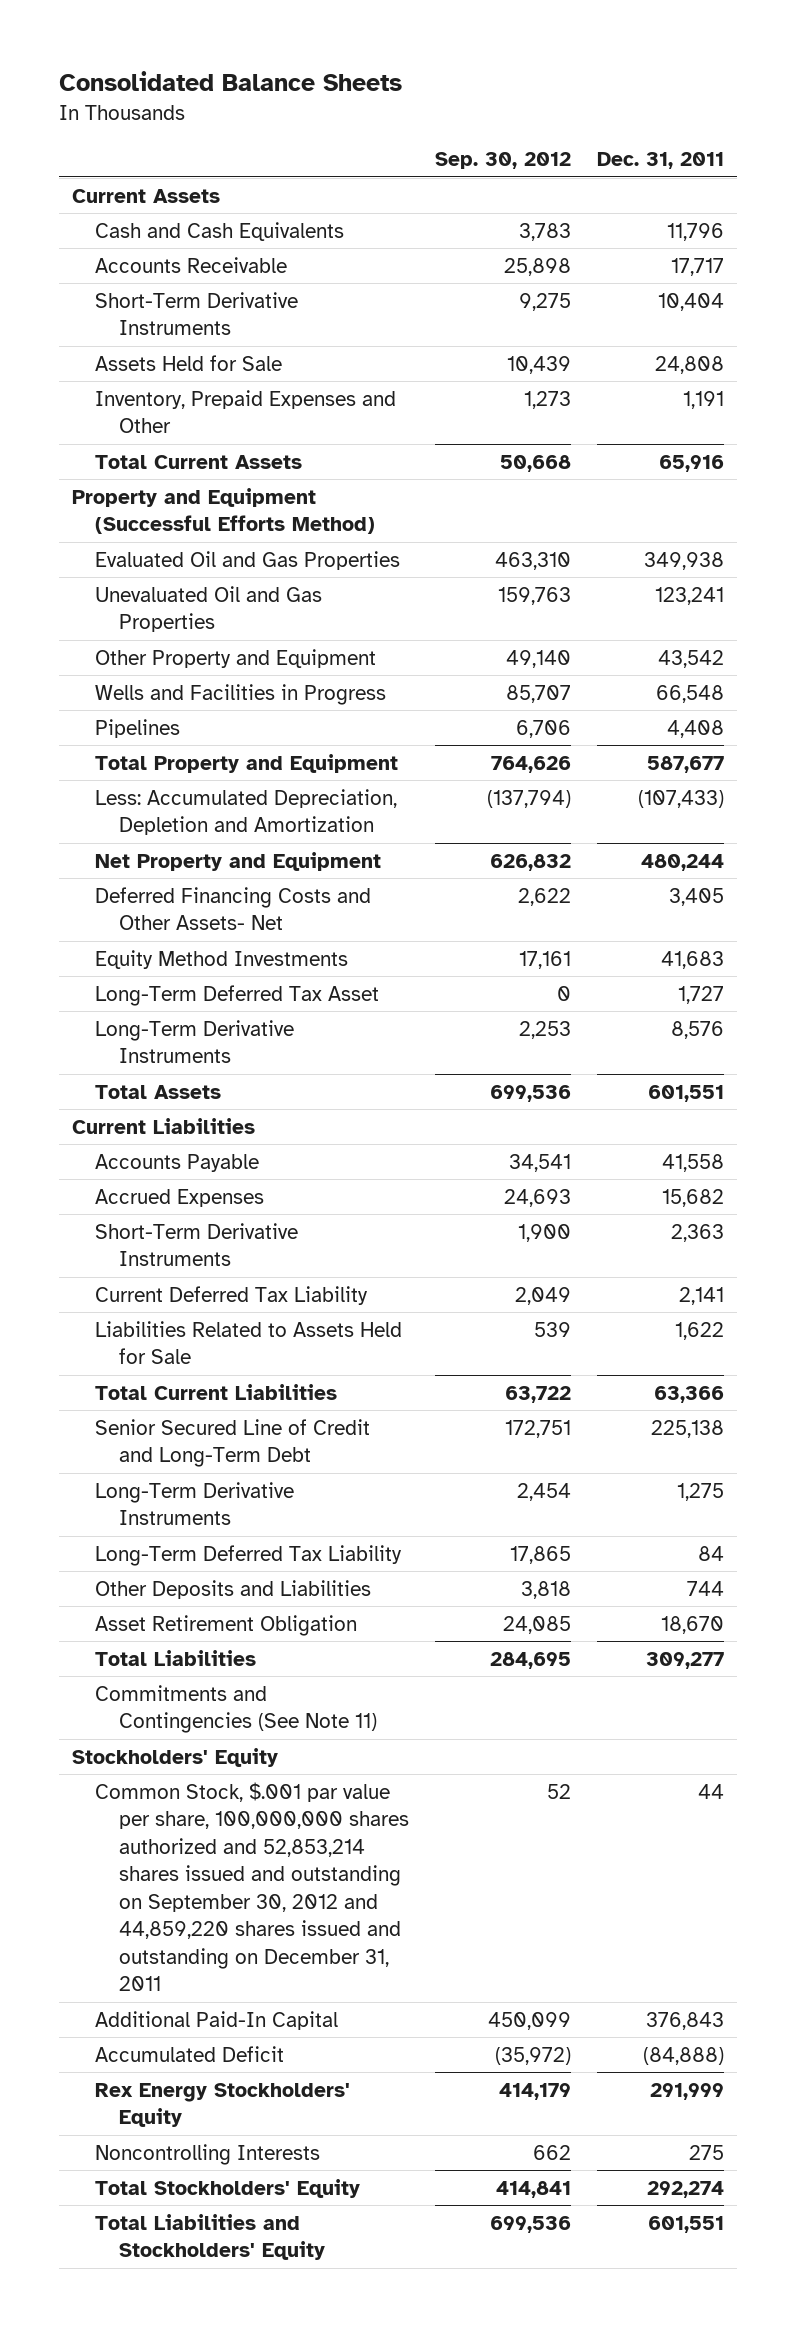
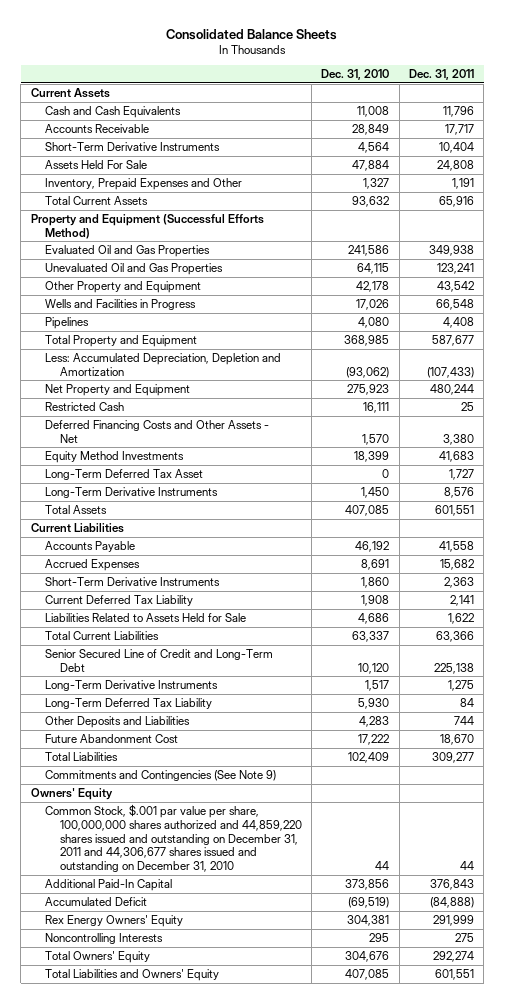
- | Sep. 30, 2012 | Dec. 31, 2011
+ | Dec. 31, 2010 | Dec. 31, 2011
- Assets Held for Sale | 10,439 | 24,808
+ Assets Held For Sale | 47,884 | 24,808
- Deferred Financing Costs and Other Assets- Net | 2,622 | 3,405
+ Restricted Cash | 16,111 | 25
+ Deferred Financing Costs and Other Assets - Net | 1,570 | 3,380
- Asset Retirement Obligation | 24,085 | 18,670
+ Future Abandonment Cost | 17,222 | 18,670
- Commitments and Contingencies (See Note 11)
- Stockholders' Equity
- Common Stock, $.001 par value per share, 100,000,000 shares authorized and 52,853,214 shares issued and outstanding on September 30, 2012 and 44,859,220 shares issued and outstanding on December 31, 2011 | 52 | 44
+ Commitments and Contingencies (See Note 9)
+ Owners' Equity
+ Common Stock, $.001 par value per share, 100,000,000 shares authorized and 44,859,220 shares issued and outstanding on December 31, 2011 and 44,306,677 shares issued and outstanding on December 31, 2010 | 44 | 44
- Rex Energy Stockholders' Equity | 414,179 | 291,999
+ Rex Energy Owners' Equity | 304,381 | 291,999
- Total Stockholders' Equity | 414,841 | 292,274
- Total Liabilities and Stockholders' Equity | 699,536 | 601,551
+ Total Owners' Equity | 304,676 | 292,274
+ Total Liabilities and Owners' Equity | 407,085 | 601,551

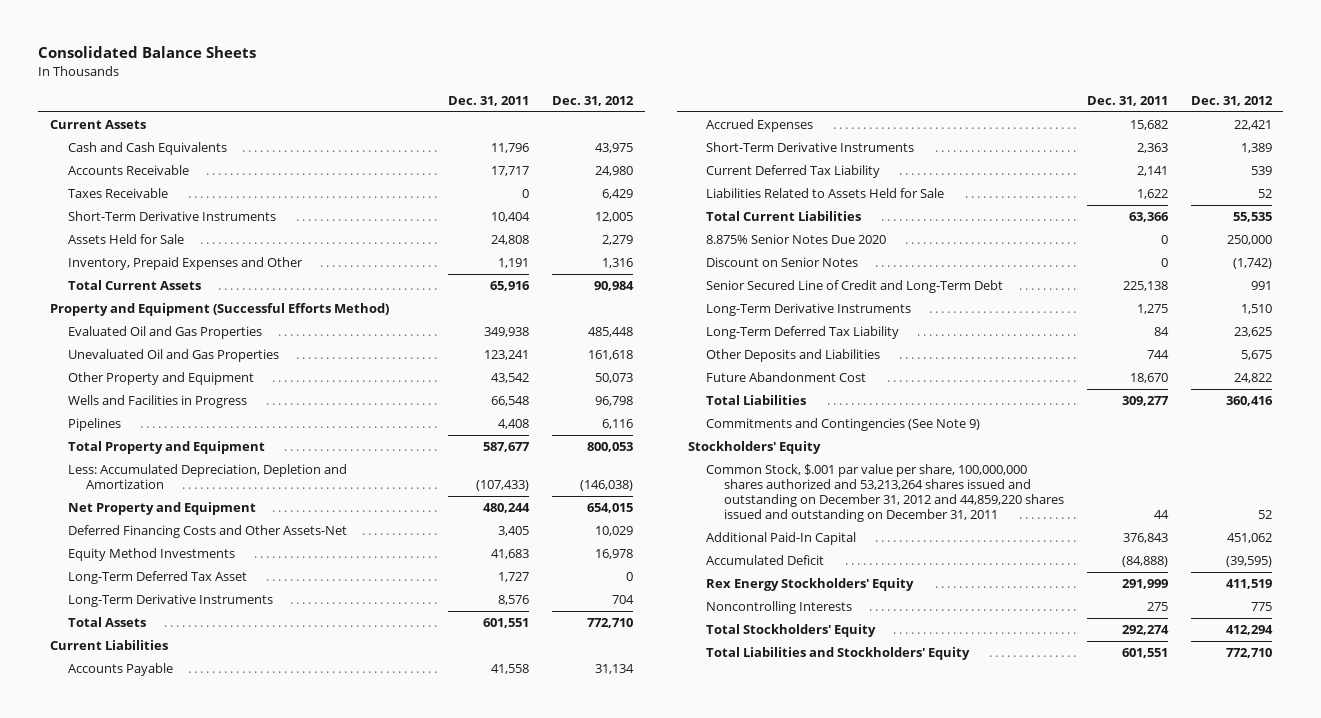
- | Dec. 31, 2010 | Dec. 31, 2011
+ | Dec. 31, 2011 | Dec. 31, 2012
+ Taxes Receivable | 0 | 6,429
- Assets Held For Sale | 47,884 | 24,808
+ Assets Held for Sale | 24,808 | 2,279
- Restricted Cash | 16,111 | 25
- Deferred Financing Costs and Other Assets - Net | 1,570 | 3,380
+ Deferred Financing Costs and Other Assets-Net | 3,405 | 10,029
+ 8.875% Senior Notes Due 2020 | 0 | 250,000
+ Discount on Senior Notes | 0 | (1,742)
- Owners' Equity
- Common Stock, $.001 par value per share, 100,000,000 shares authorized and 44,859,220 shares issued and outstanding on December 31, 2011 and 44,306,677 shares issued and outstanding on December 31, 2010 | 44 | 44
+ Stockholders' Equity
+ Common Stock, $.001 par value per share, 100,000,000 shares authorized and 53,213,264 shares issued and outstanding on December 31, 2012 and 44,859,220 shares issued and outstanding on December 31, 2011 | 44 | 52
- Rex Energy Owners' Equity | 304,381 | 291,999
+ Rex Energy Stockholders' Equity | 291,999 | 411,519
- Total Owners' Equity | 304,676 | 292,274
- Total Liabilities and Owners' Equity | 407,085 | 601,551
+ Total Stockholders' Equity | 292,274 | 412,294
+ Total Liabilities and Stockholders' Equity | 601,551 | 772,710

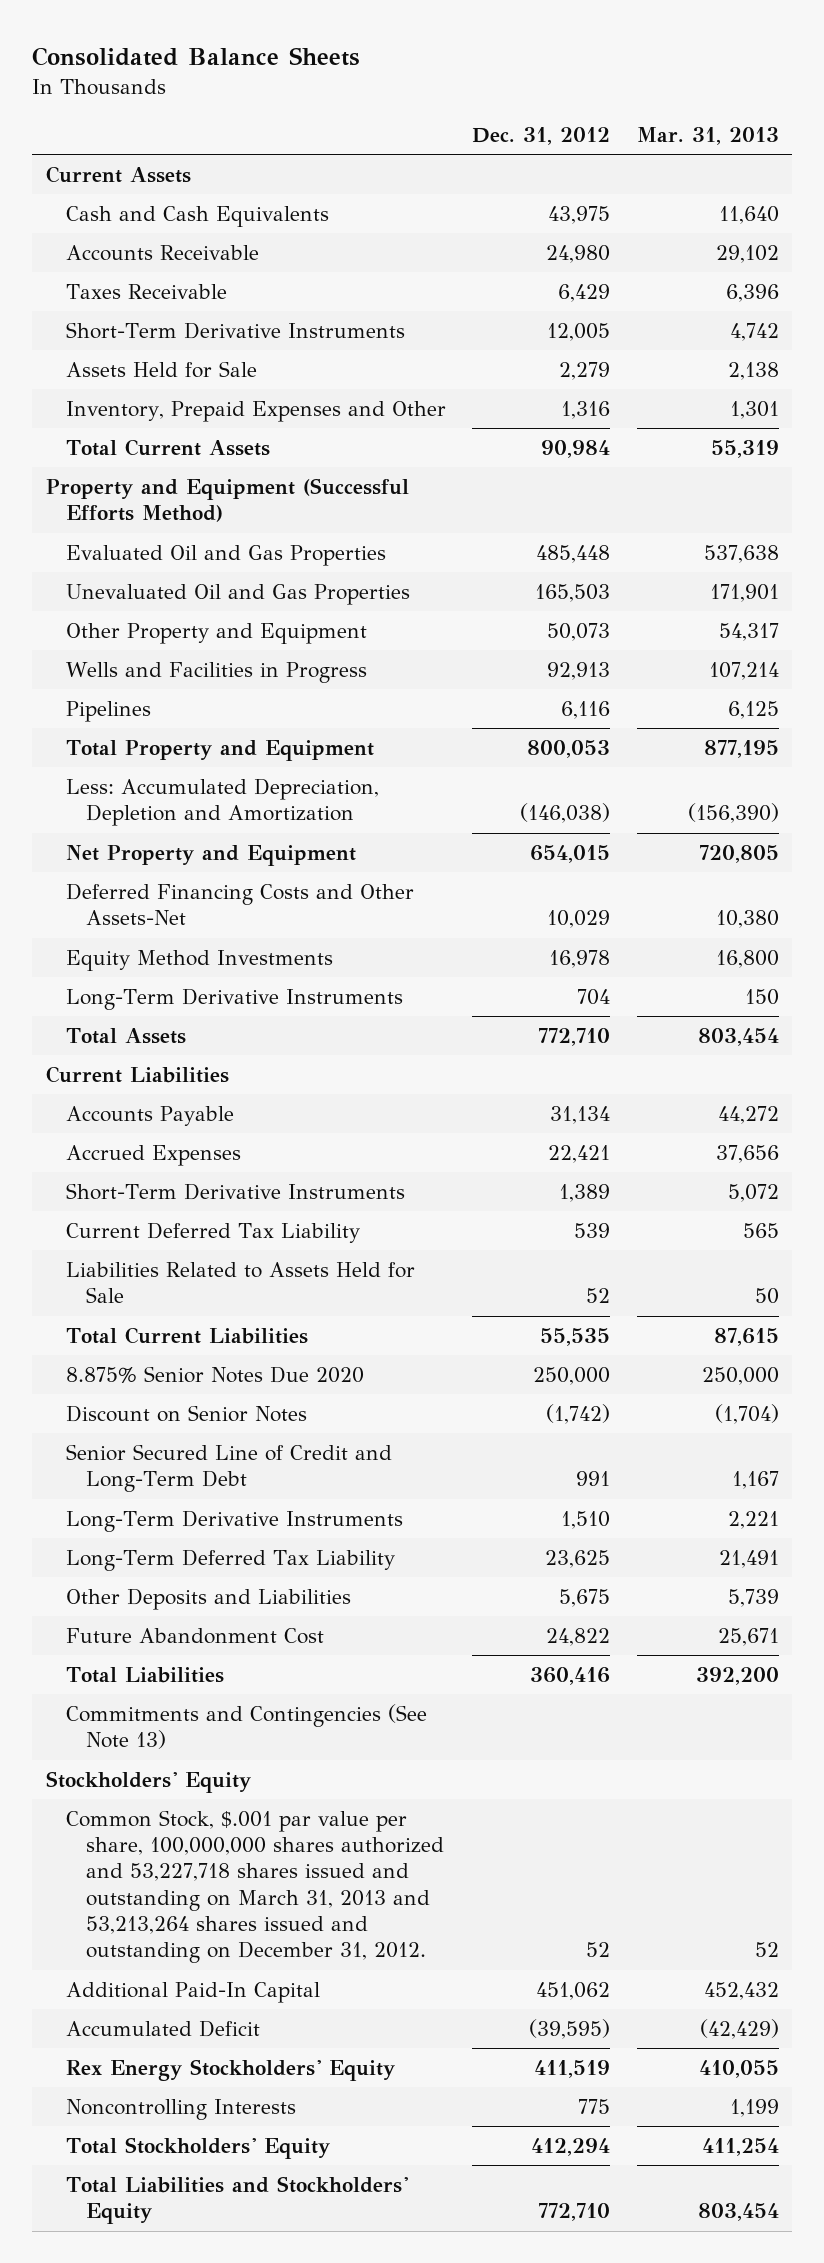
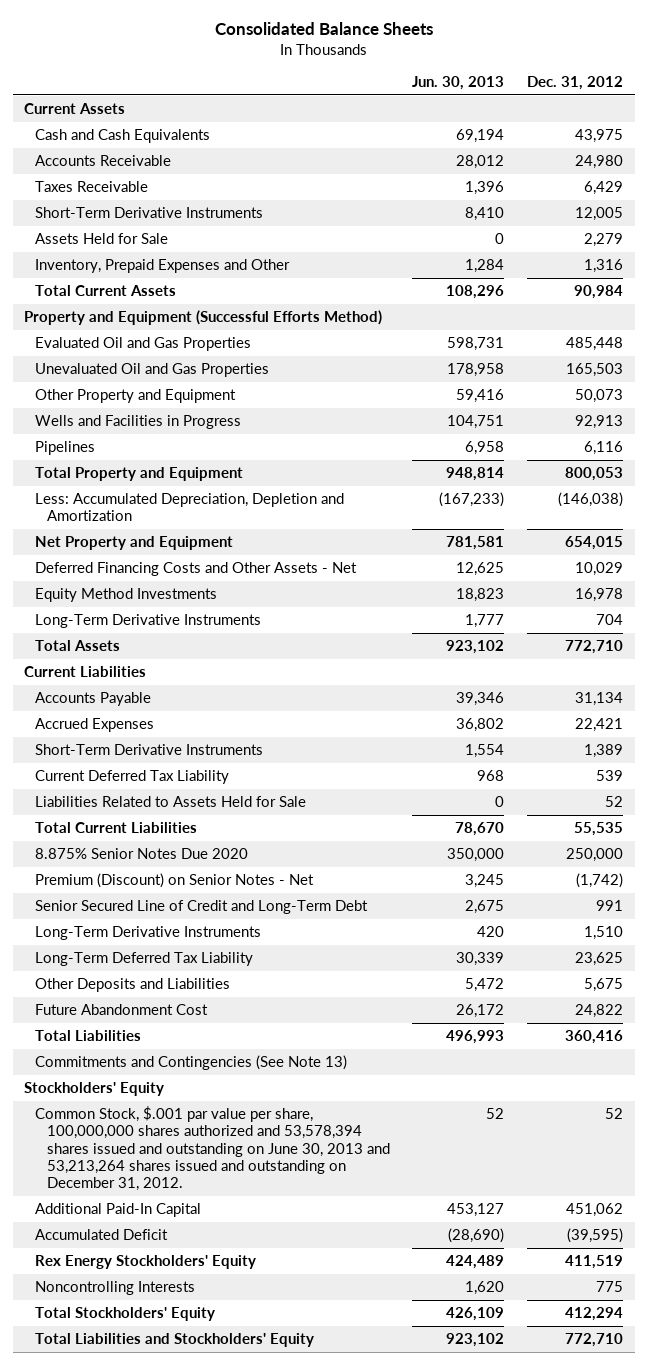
- | Dec. 31, 2012 | Mar. 31, 2013
+ | Jun. 30, 2013 | Dec. 31, 2012
- Deferred Financing Costs and Other Assets-Net | 10,029 | 10,380
+ Deferred Financing Costs and Other Assets - Net | 12,625 | 10,029
- Discount on Senior Notes | (1,742) | (1,704)
+ Premium (Discount) on Senior Notes - Net | 3,245 | (1,742)
- Common Stock, $.001 par value per share, 100,000,000 shares authorized and 53,227,718 shares issued and outstanding on March 31, 2013 and 53,213,264 shares issued and outstanding on December 31, 2012. | 52 | 52
+ Common Stock, $.001 par value per share, 100,000,000 shares authorized and 53,578,394 shares issued and outstanding on June 30, 2013 and 53,213,264 shares issued and outstanding on December 31, 2012. | 52 | 52

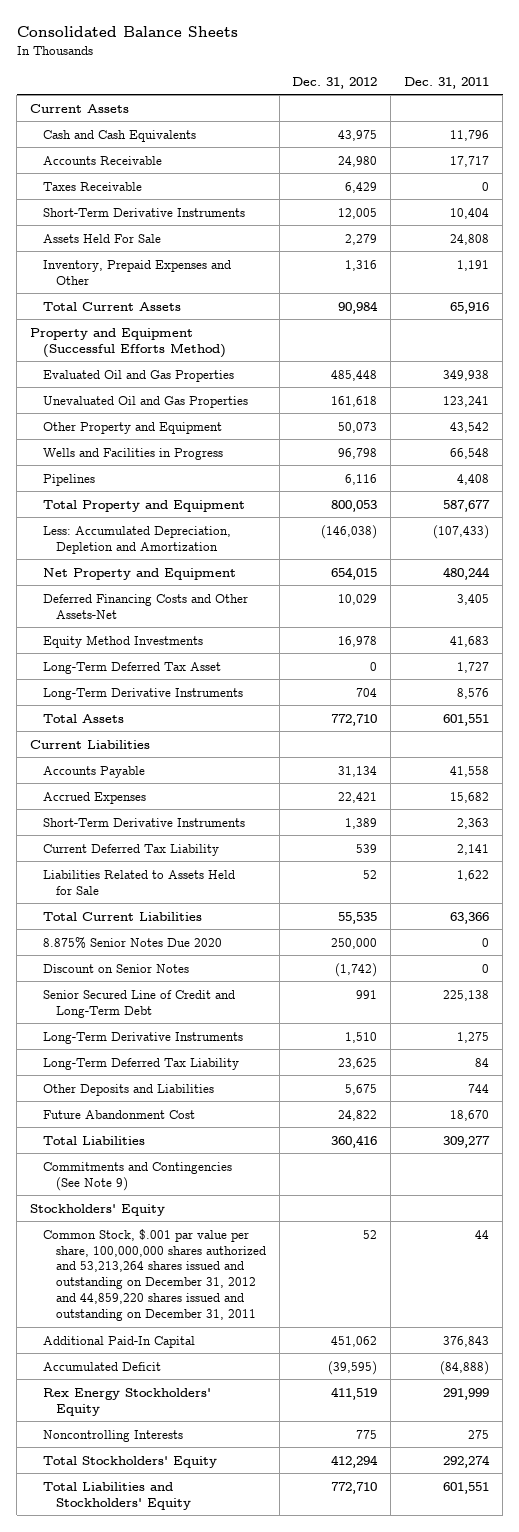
- | Jun. 30, 2013 | Dec. 31, 2012
+ | Dec. 31, 2012 | Dec. 31, 2011
- Assets Held for Sale | 0 | 2,279
+ Assets Held For Sale | 2,279 | 24,808
- Unevaluated Oil and Gas Properties | 178,958 | 165,503
+ Unevaluated Oil and Gas Properties | 161,618 | 123,241
- Wells and Facilities in Progress | 104,751 | 92,913
+ Wells and Facilities in Progress | 96,798 | 66,548
- Deferred Financing Costs and Other Assets - Net | 12,625 | 10,029
+ Deferred Financing Costs and Other Assets-Net | 10,029 | 3,405
+ Long-Term Deferred Tax Asset | 0 | 1,727
- Premium (Discount) on Senior Notes - Net | 3,245 | (1,742)
+ Discount on Senior Notes | (1,742) | 0
- Commitments and Contingencies (See Note 13)
+ Commitments and Contingencies (See Note 9)
- Common Stock, $.001 par value per share, 100,000,000 shares authorized and 53,578,394 shares issued and outstanding on June 30, 2013 and 53,213,264 shares issued and outstanding on December 31, 2012. | 52 | 52
+ Common Stock, $.001 par value per share, 100,000,000 shares authorized and 53,213,264 shares issued and outstanding on December 31, 2012 and 44,859,220 shares issued and outstanding on December 31, 2011 | 52 | 44

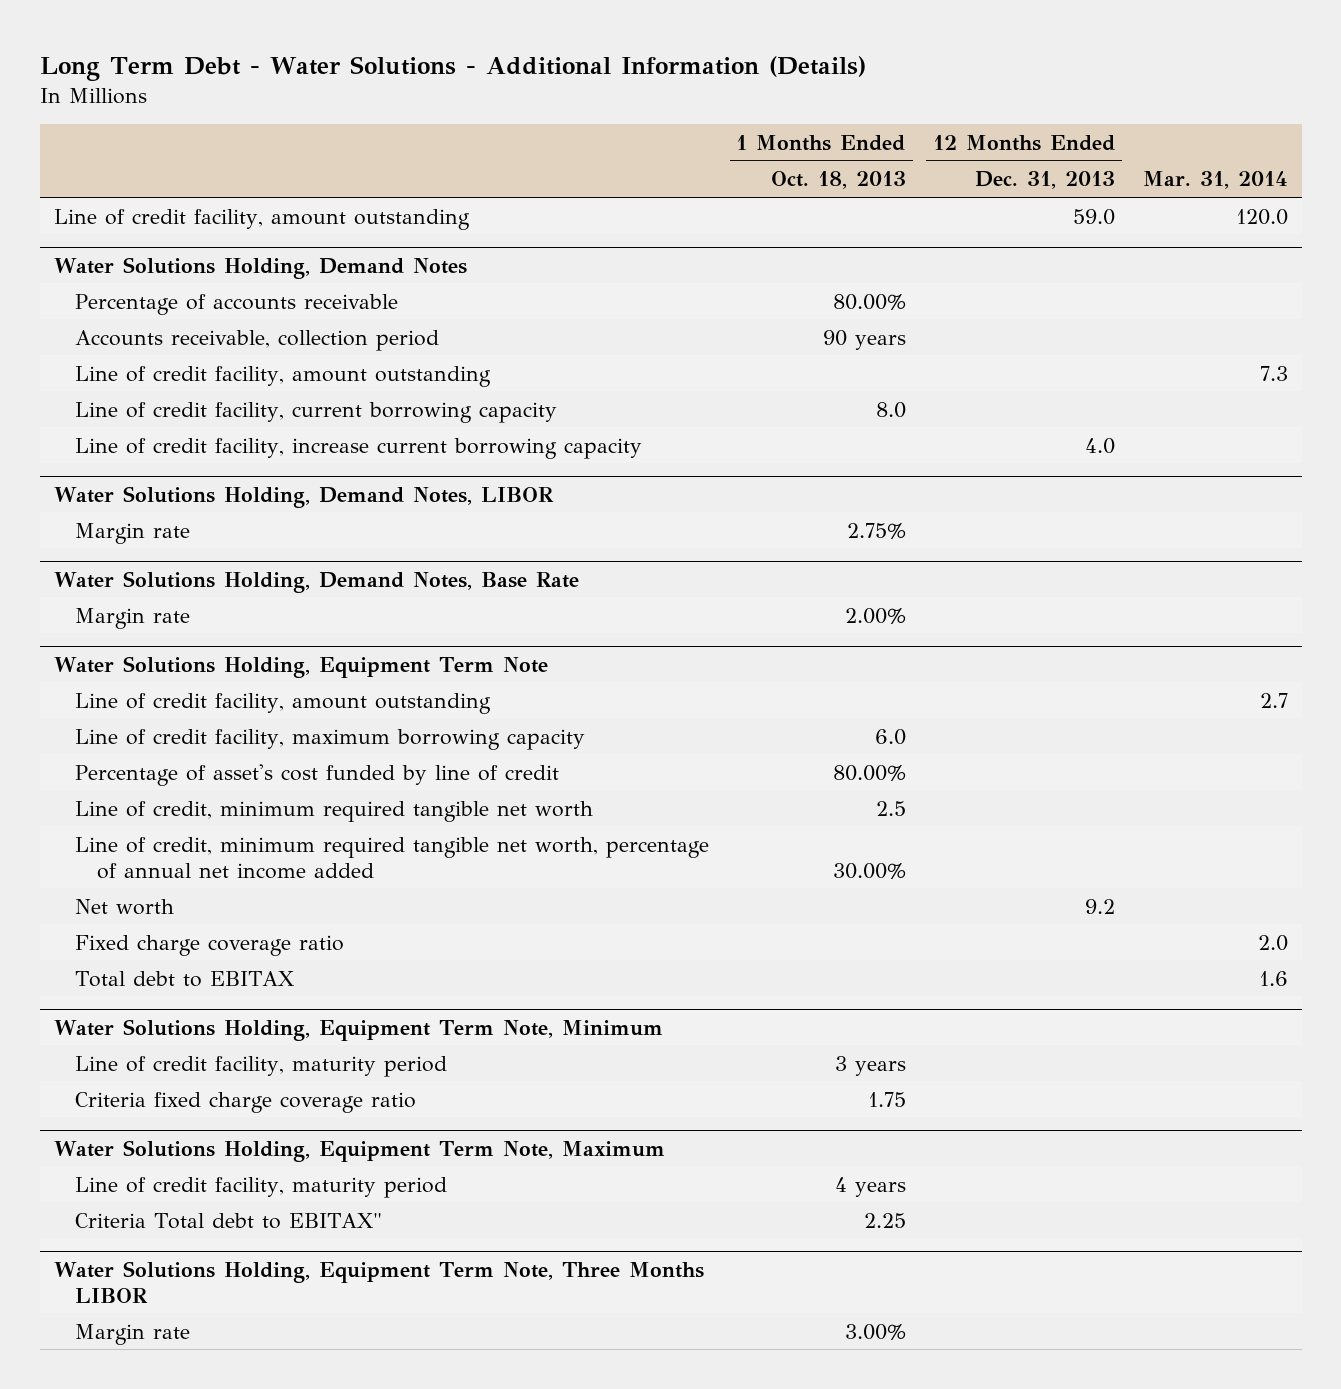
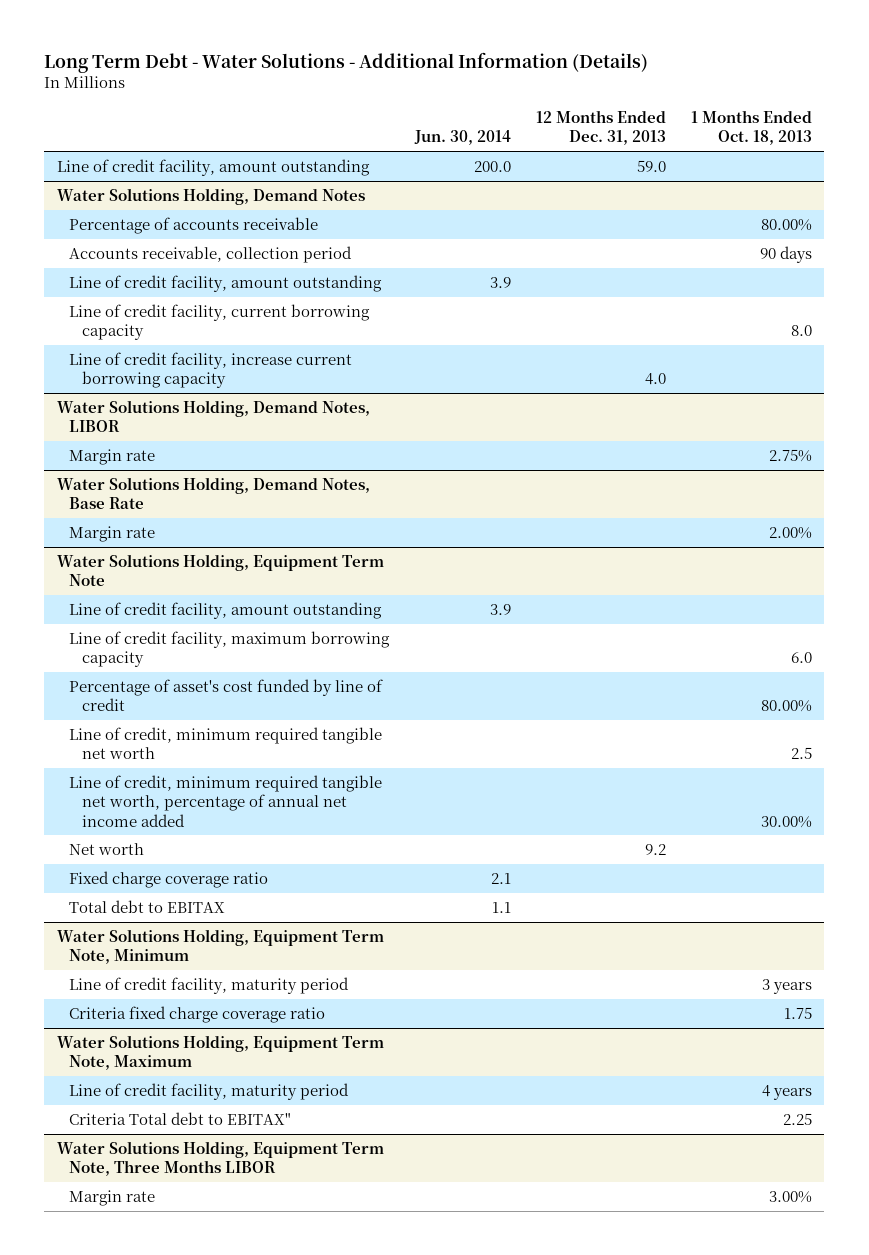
- | 1 Months Ended Oct. 18, 2013 | 12 Months Ended Dec. 31, 2013 | Mar. 31, 2014
+ | Jun. 30, 2014 | 12 Months Ended Dec. 31, 2013 | 1 Months Ended Oct. 18, 2013
@ Water Solutions Holding, Demand Notes
- Accounts receivable, collection period | 90 years | |
+ Accounts receivable, collection period | | | 90 days

